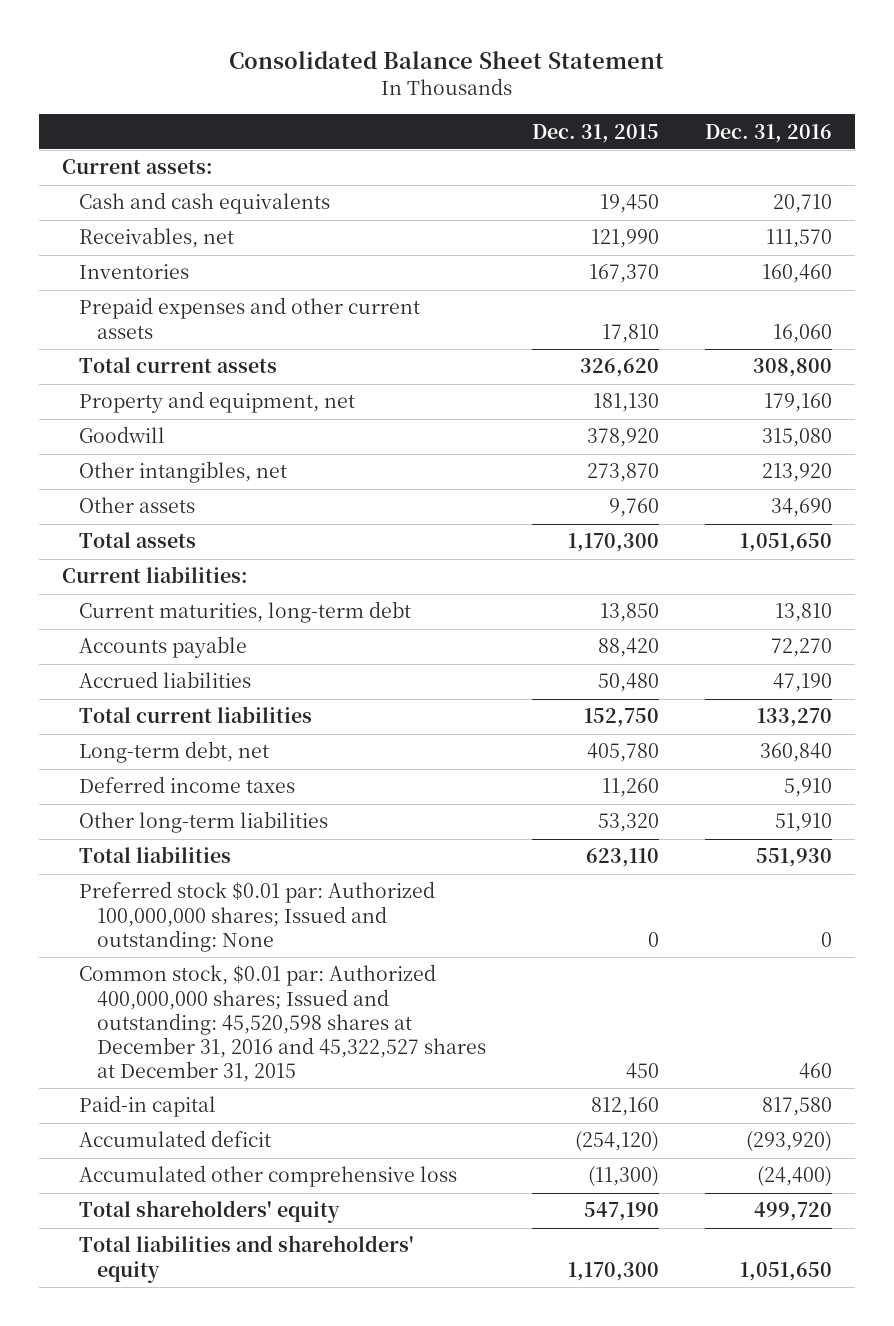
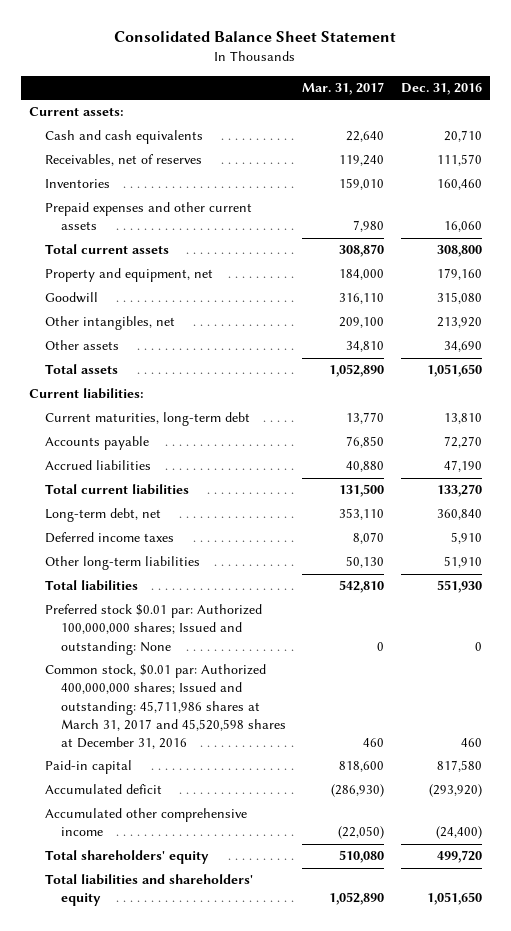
- | Dec. 31, 2015 | Dec. 31, 2016
+ | Mar. 31, 2017 | Dec. 31, 2016
- Receivables, net | 121,990 | 111,570
+ Receivables, net of reserves | 119,240 | 111,570
- Common stock, $0.01 par: Authorized 400,000,000 shares; Issued and outstanding: 45,520,598 shares at December 31, 2016 and 45,322,527 shares at December 31, 2015 | 450 | 460
+ Common stock, $0.01 par: Authorized 400,000,000 shares; Issued and outstanding: 45,711,986 shares at March 31, 2017 and 45,520,598 shares at December 31, 2016 | 460 | 460
- Accumulated other comprehensive loss | (11,300) | (24,400)
+ Accumulated other comprehensive income | (22,050) | (24,400)

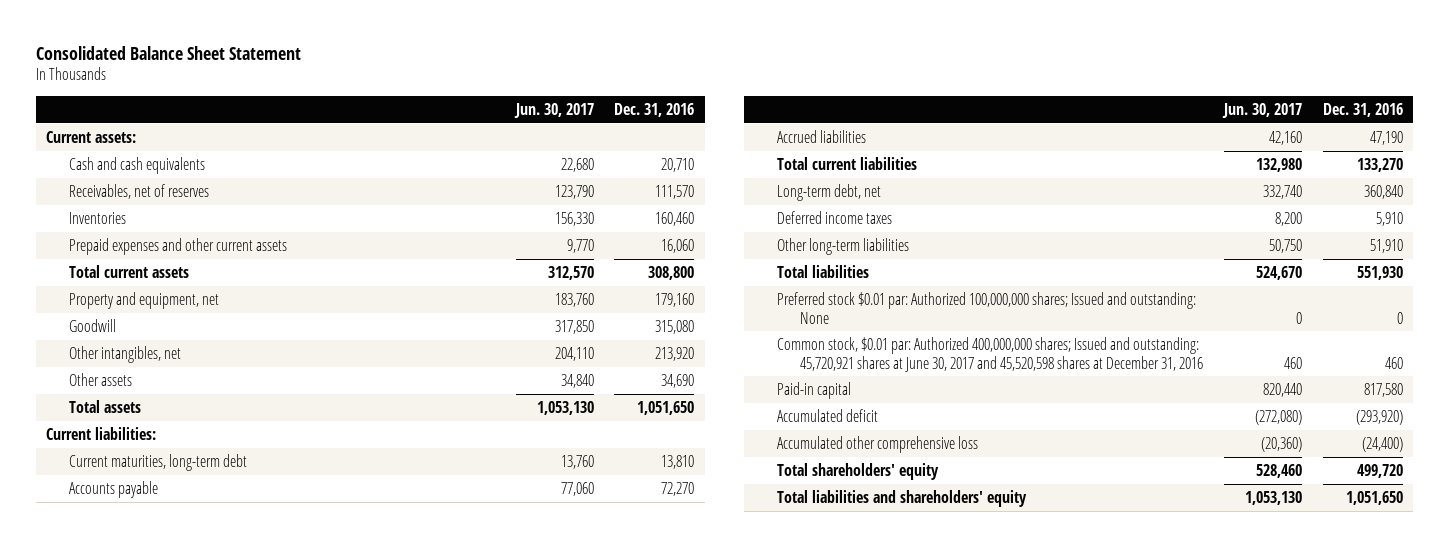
- | Mar. 31, 2017 | Dec. 31, 2016
+ | Jun. 30, 2017 | Dec. 31, 2016
- Common stock, $0.01 par: Authorized 400,000,000 shares; Issued and outstanding: 45,711,986 shares at March 31, 2017 and 45,520,598 shares at December 31, 2016 | 460 | 460
+ Common stock, $0.01 par: Authorized 400,000,000 shares; Issued and outstanding: 45,720,921 shares at June 30, 2017 and 45,520,598 shares at December 31, 2016 | 460 | 460
- Accumulated other comprehensive income | (22,050) | (24,400)
+ Accumulated other comprehensive loss | (20,360) | (24,400)

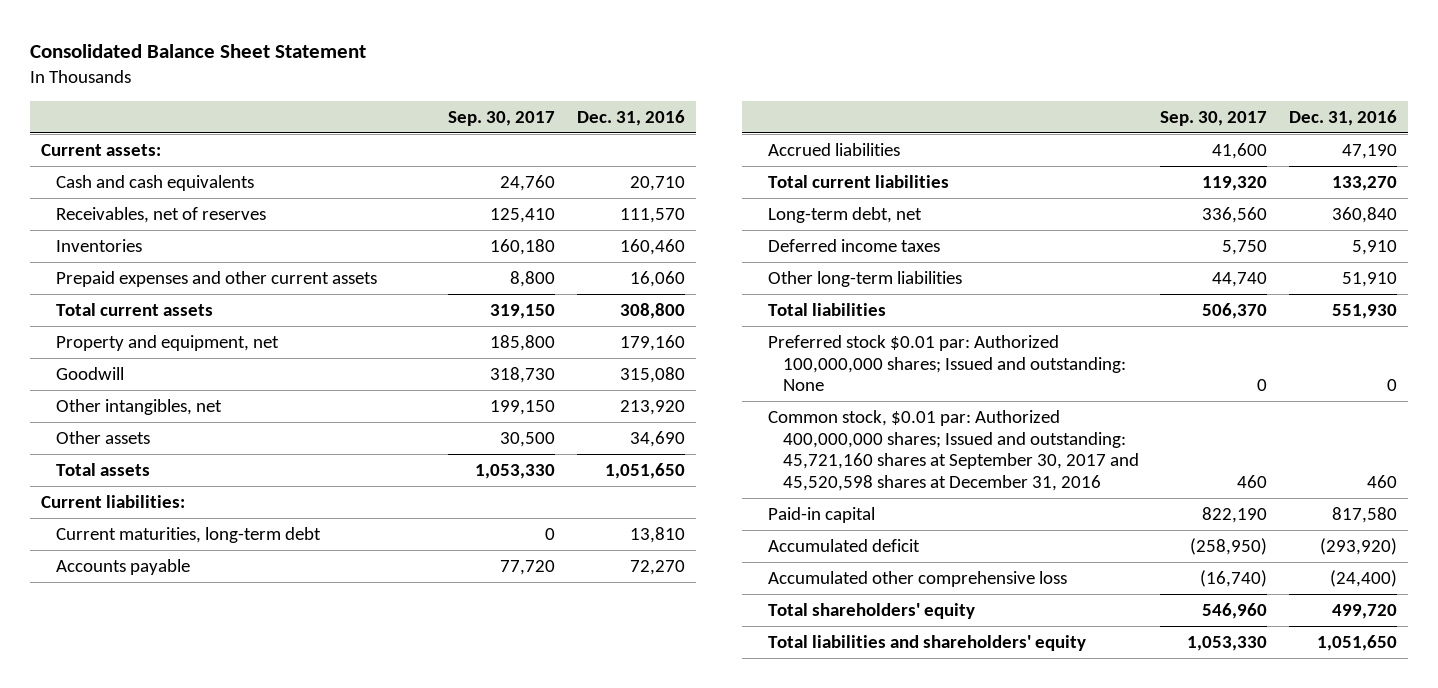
- | Jun. 30, 2017 | Dec. 31, 2016
+ | Sep. 30, 2017 | Dec. 31, 2016
- Common stock, $0.01 par: Authorized 400,000,000 shares; Issued and outstanding: 45,720,921 shares at June 30, 2017 and 45,520,598 shares at December 31, 2016 | 460 | 460
+ Common stock, $0.01 par: Authorized 400,000,000 shares; Issued and outstanding: 45,721,160 shares at September 30, 2017 and 45,520,598 shares at December 31, 2016 | 460 | 460

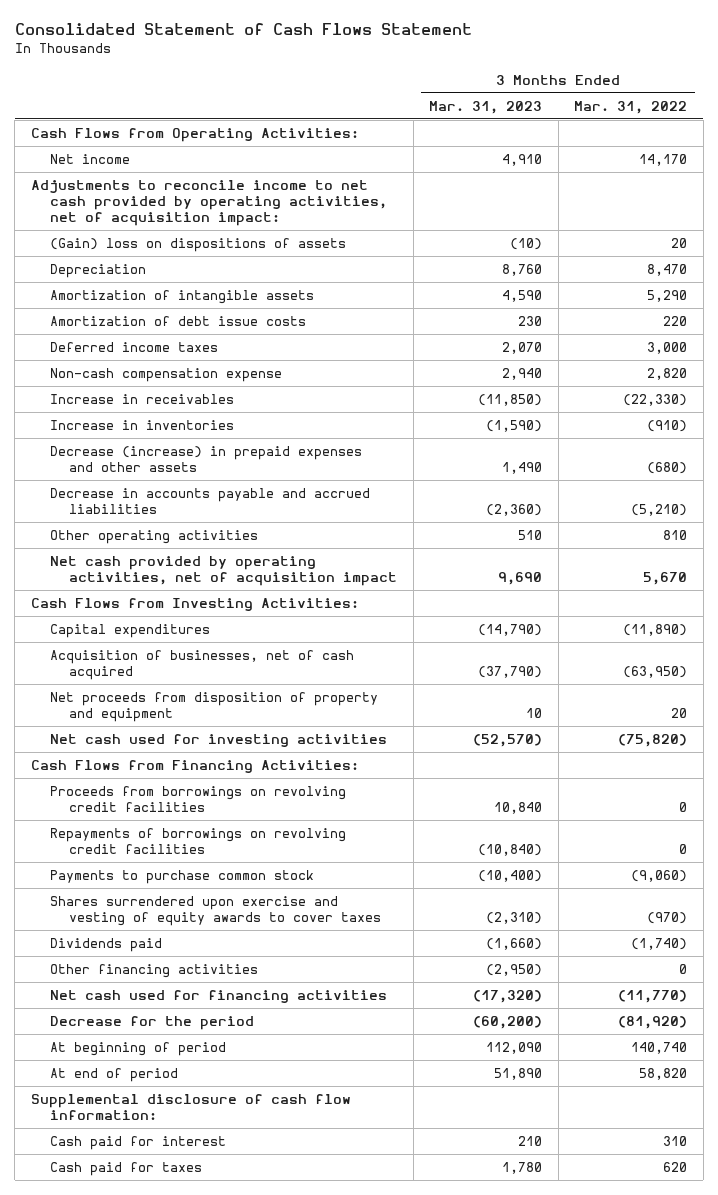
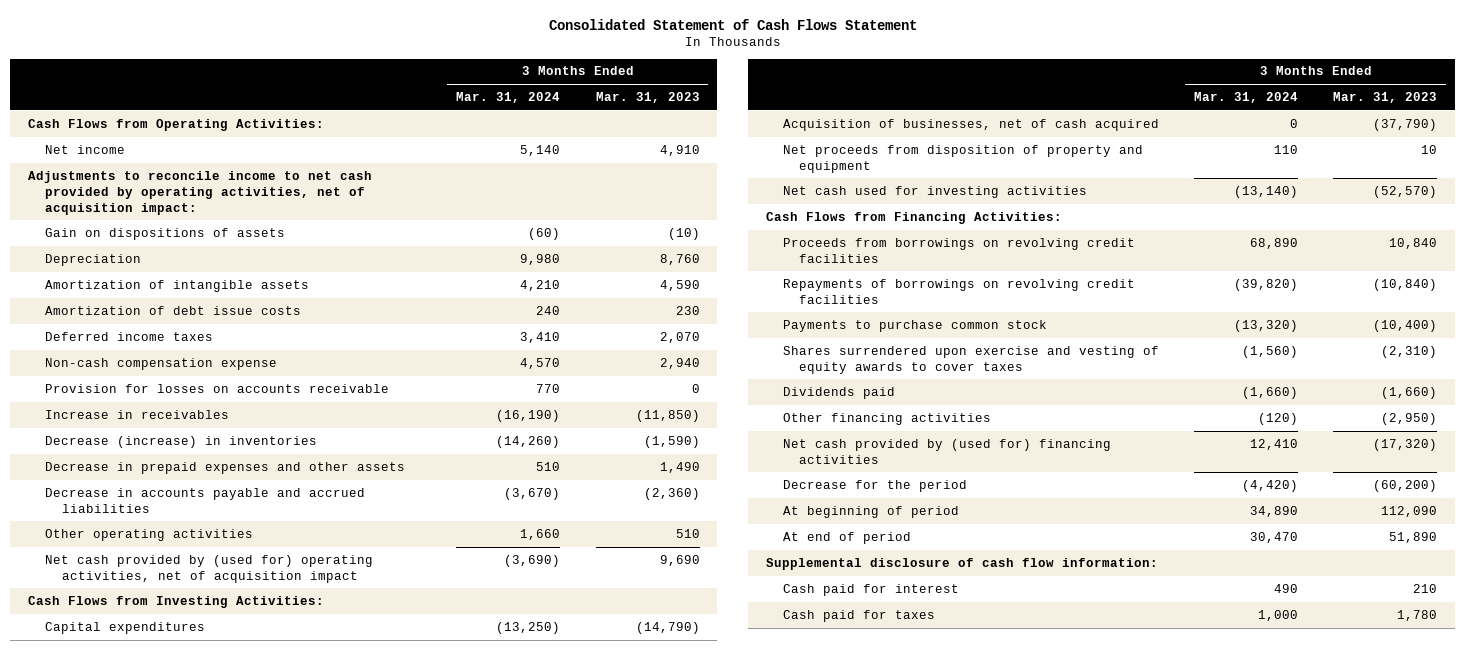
- | 3 Months Ended Mar. 31, 2023 | 3 Months Ended Mar. 31, 2022
+ | 3 Months Ended Mar. 31, 2024 | 3 Months Ended Mar. 31, 2023
- (Gain) loss on dispositions of assets | (10) | 20
+ Gain on dispositions of assets | (60) | (10)
+ Provision for losses on accounts receivable | 770 | 0
- Increase in inventories | (1,590) | (910)
- Decrease (increase) in prepaid expenses and other assets | 1,490 | (680)
+ Decrease (increase) in inventories | (14,260) | (1,590)
+ Decrease in prepaid expenses and other assets | 510 | 1,490
- Net cash provided by operating activities, net of acquisition impact | 9,690 | 5,670
+ Net cash provided by (used for) operating activities, net of acquisition impact | (3,690) | 9,690
- Net cash used for financing activities | (17,320) | (11,770)
+ Net cash provided by (used for) financing activities | 12,410 | (17,320)

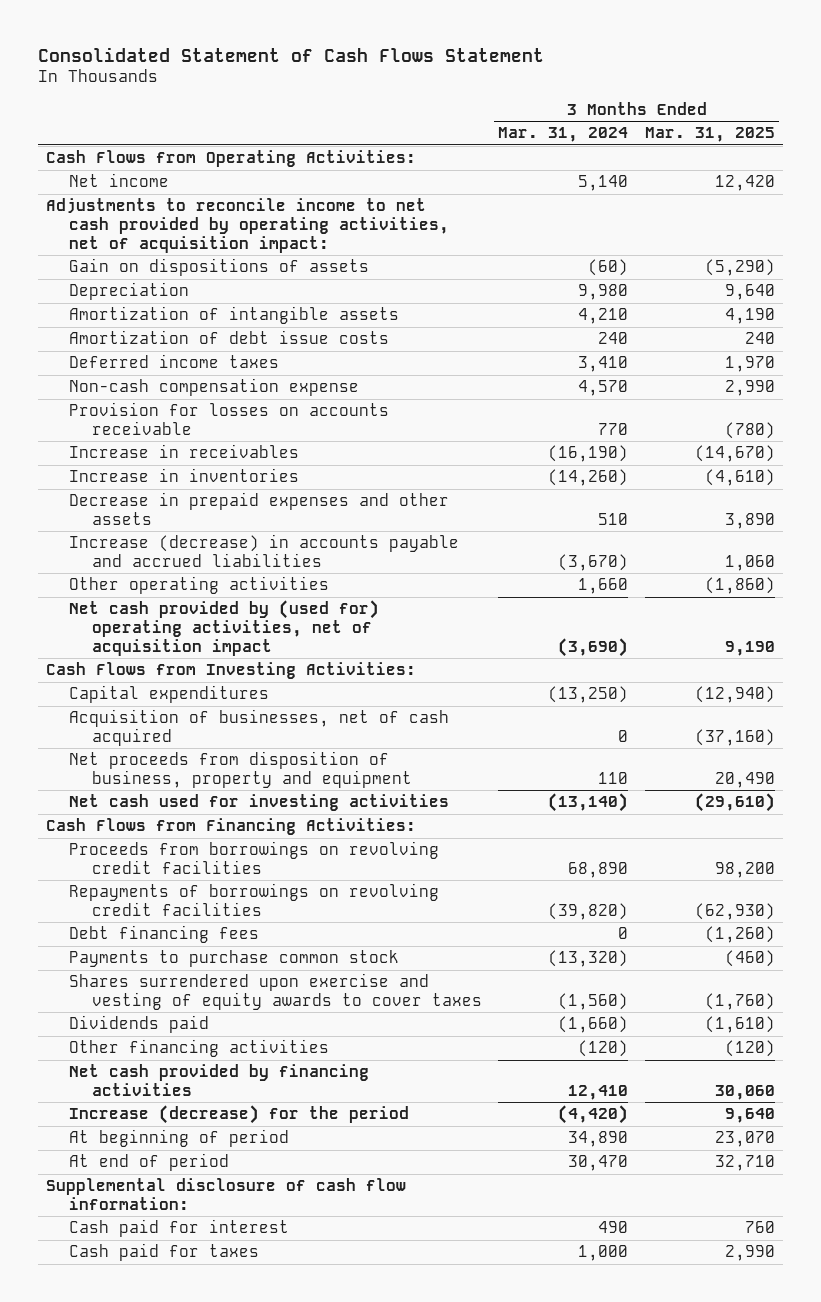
- | 3 Months Ended Mar. 31, 2024 | 3 Months Ended Mar. 31, 2023
+ | 3 Months Ended Mar. 31, 2024 | 3 Months Ended Mar. 31, 2025
- Decrease (increase) in inventories | (14,260) | (1,590)
+ Increase in inventories | (14,260) | (4,610)
- Decrease in accounts payable and accrued liabilities | (3,670) | (2,360)
+ Increase (decrease) in accounts payable and accrued liabilities | (3,670) | 1,060
- Net proceeds from disposition of property and equipment | 110 | 10
+ Net proceeds from disposition of business, property and equipment | 110 | 20,490
+ Debt financing fees | 0 | (1,260)
- Net cash provided by (used for) financing activities | 12,410 | (17,320)
- Decrease for the period | (4,420) | (60,200)
+ Net cash provided by financing activities | 12,410 | 30,060
+ Increase (decrease) for the period | (4,420) | 9,640

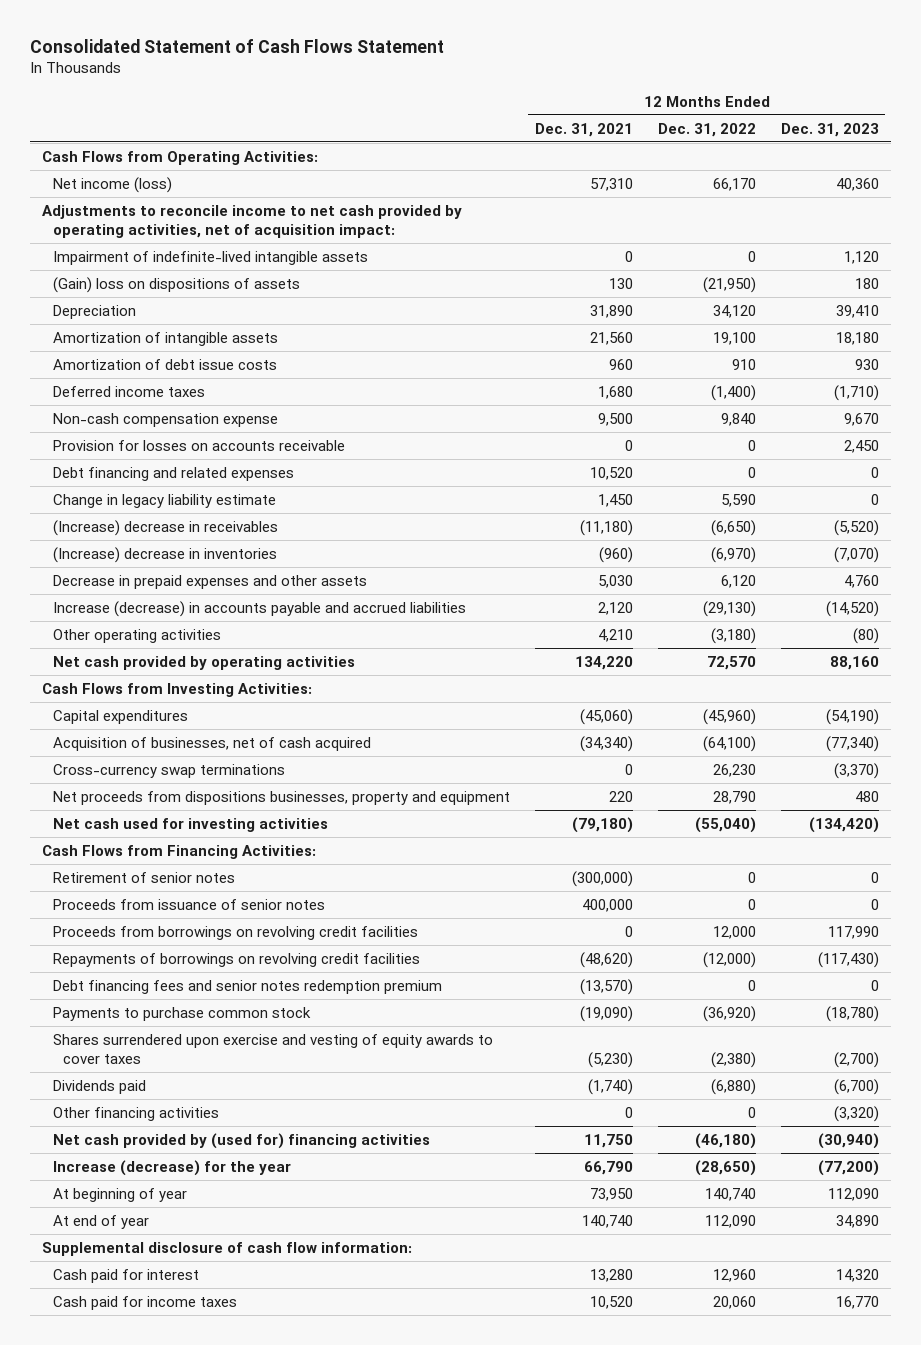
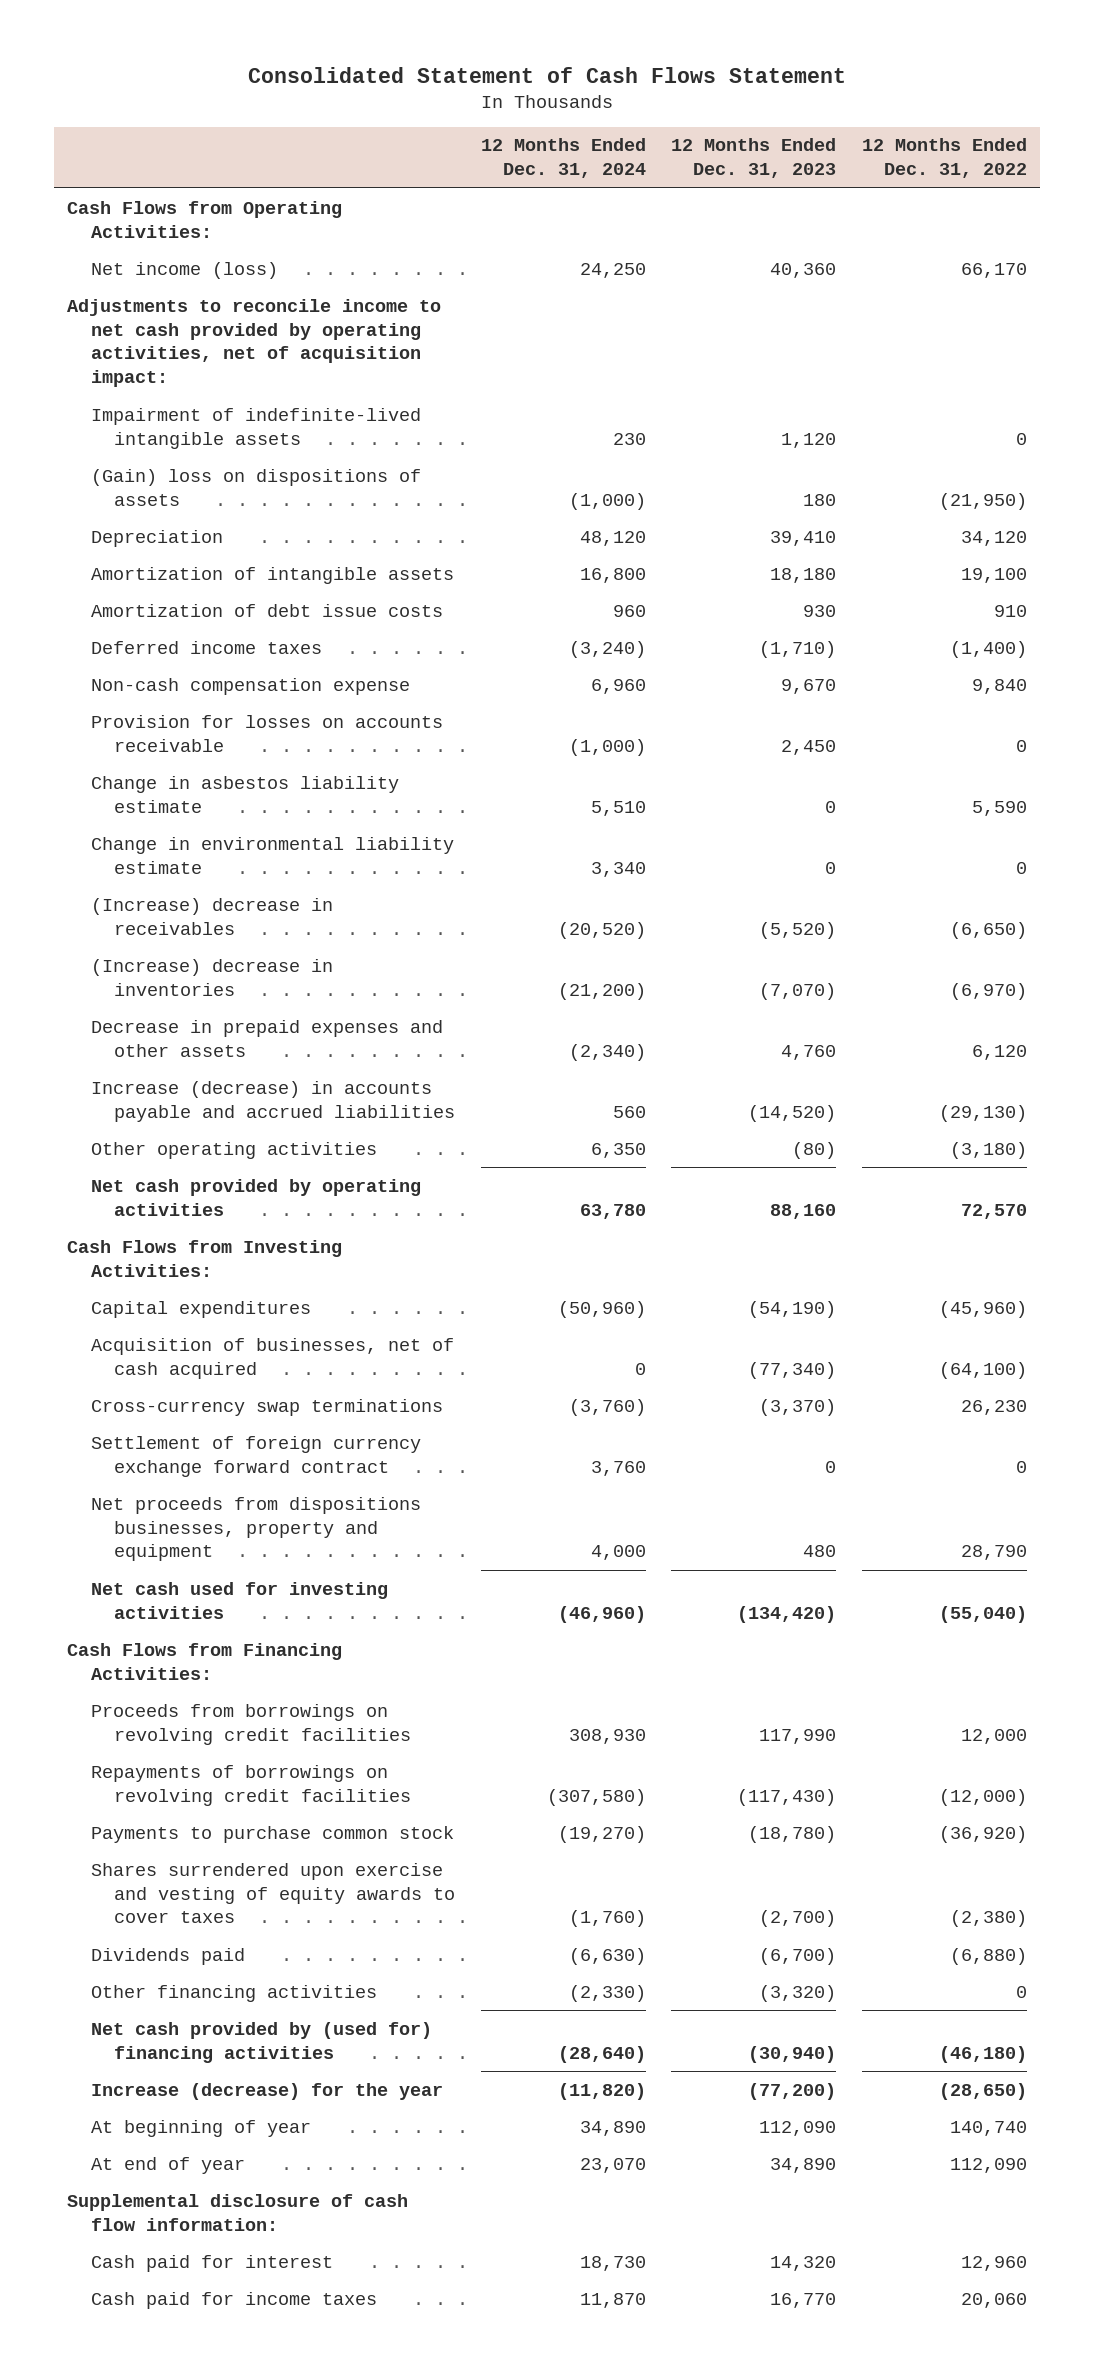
- | 12 Months Ended Dec. 31, 2021 | 12 Months Ended Dec. 31, 2022 | 12 Months Ended Dec. 31, 2023
+ | 12 Months Ended Dec. 31, 2024 | 12 Months Ended Dec. 31, 2023 | 12 Months Ended Dec. 31, 2022
- Debt financing and related expenses | 10,520 | 0 | 0
- Change in legacy liability estimate | 1,450 | 5,590 | 0
+ Change in asbestos liability estimate | 5,510 | 0 | 5,590
+ Change in environmental liability estimate | 3,340 | 0 | 0
+ Settlement of foreign currency exchange forward contract | 3,760 | 0 | 0
- Retirement of senior notes | (300,000) | 0 | 0
- Proceeds from issuance of senior notes | 400,000 | 0 | 0
- Debt financing fees and senior notes redemption premium | (13,570) | 0 | 0

